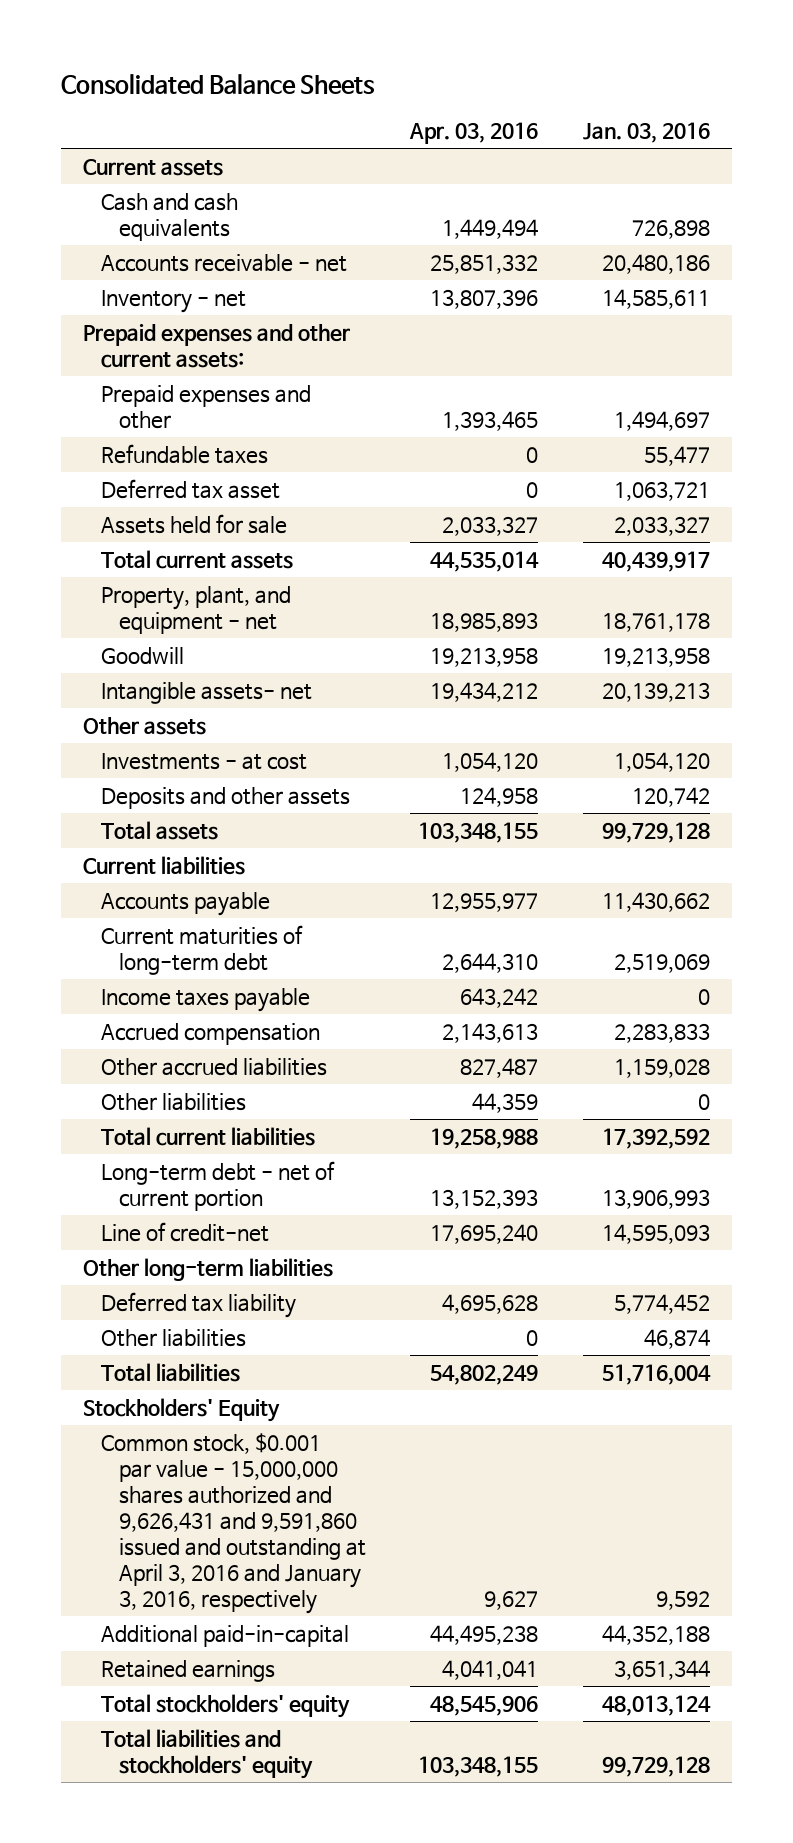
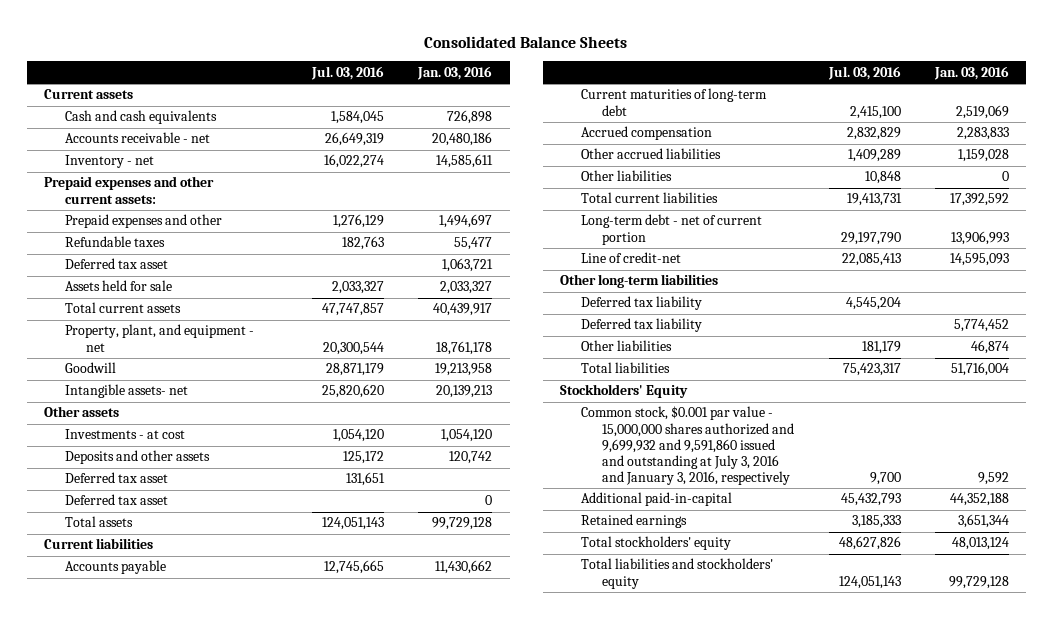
- | Apr. 03, 2016 | Jan. 03, 2016
+ | Jul. 03, 2016 | Jan. 03, 2016
+ Deferred tax asset | 131,651 |
+ Deferred tax asset | | 0
- Income taxes payable | 643,242 | 0
+ Deferred tax liability | 4,545,204 |
- Common stock, $0.001 par value - 15,000,000 shares authorized and 9,626,431 and 9,591,860 issued and outstanding at April 3, 2016 and January 3, 2016, respectively | 9,627 | 9,592
+ Common stock, $0.001 par value - 15,000,000 shares authorized and 9,699,932 and 9,591,860 issued and outstanding at July 3, 2016 and January 3, 2016, respectively | 9,700 | 9,592

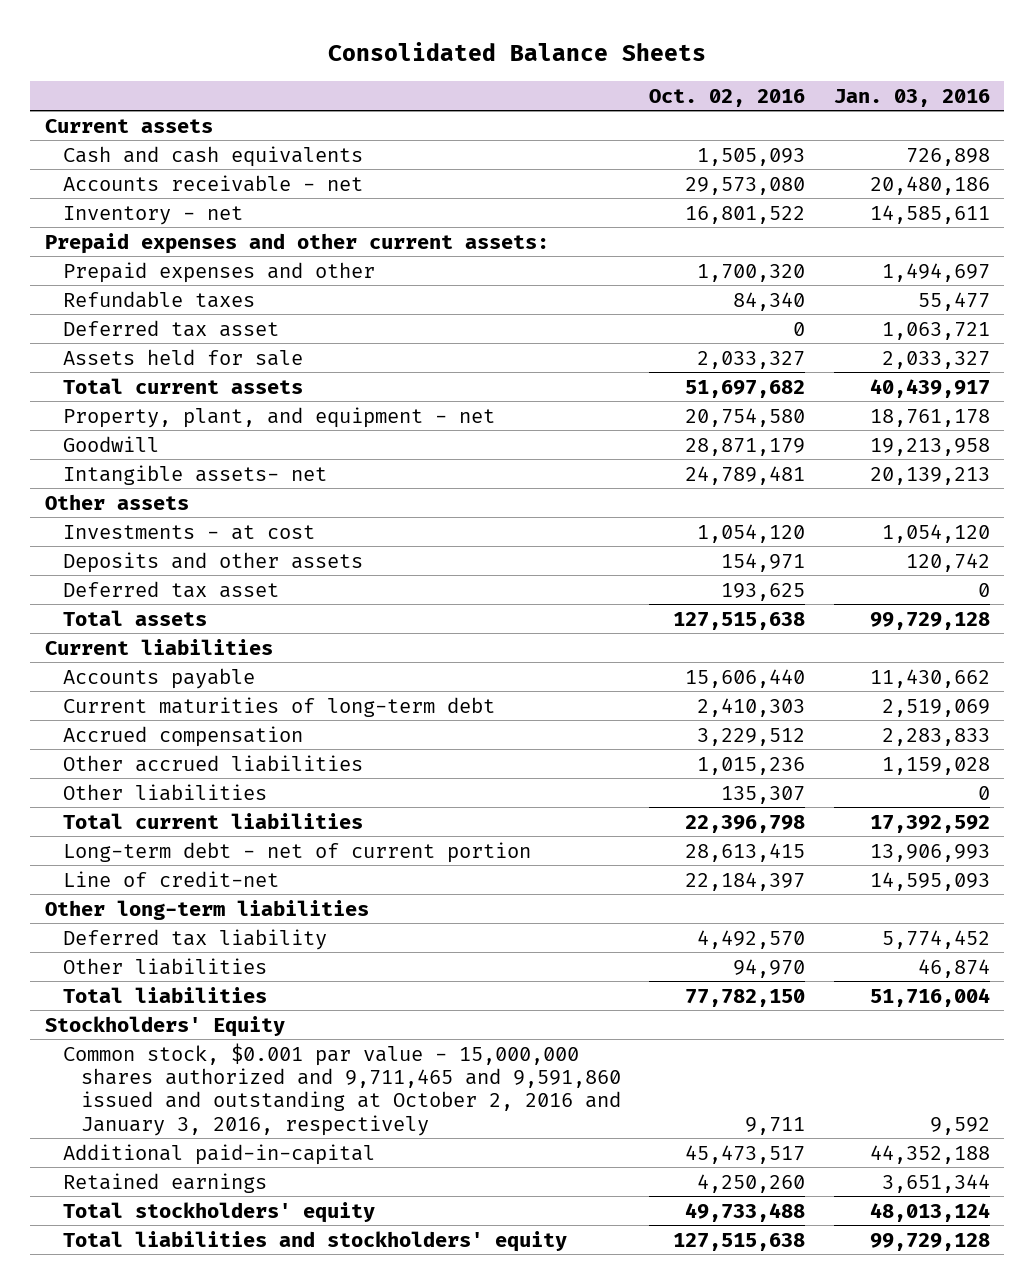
- | Jul. 03, 2016 | Jan. 03, 2016
+ | Oct. 02, 2016 | Jan. 03, 2016
- Deferred tax asset | 131,651 |
- Deferred tax liability | 4,545,204 |
- Common stock, $0.001 par value - 15,000,000 shares authorized and 9,699,932 and 9,591,860 issued and outstanding at July 3, 2016 and January 3, 2016, respectively | 9,700 | 9,592
+ Common stock, $0.001 par value - 15,000,000 shares authorized and 9,711,465 and 9,591,860 issued and outstanding at October 2, 2016 and January 3, 2016, respectively | 9,711 | 9,592

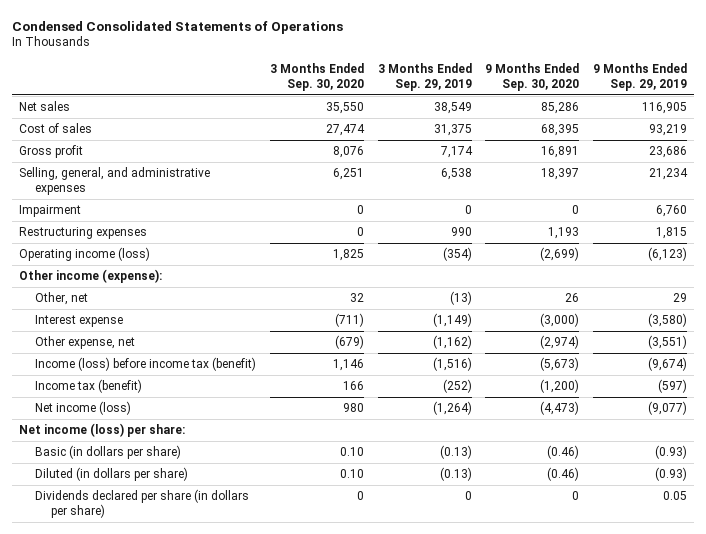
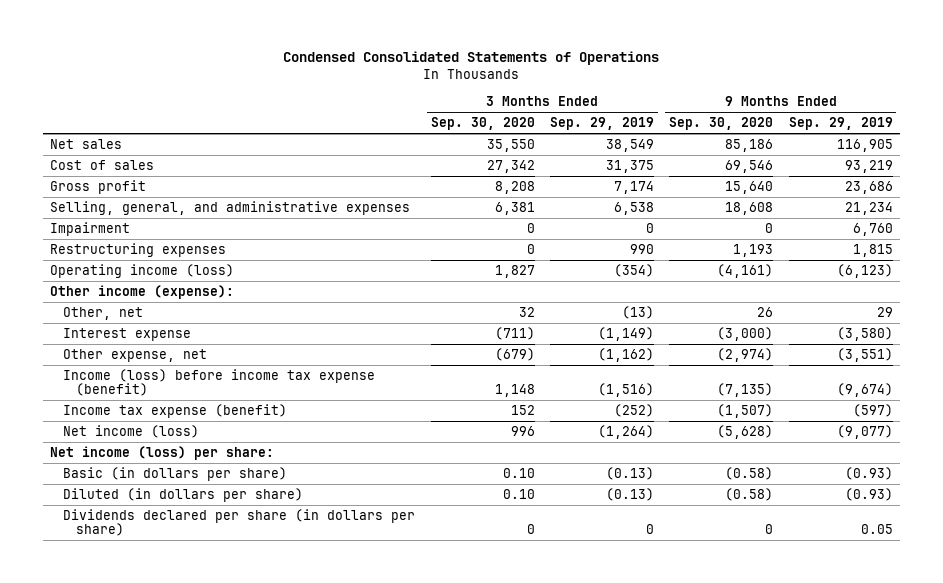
- Net sales | 35,550 | 38,549 | 85,286 | 116,905
- Cost of sales | 27,474 | 31,375 | 68,395 | 93,219
- Gross profit | 8,076 | 7,174 | 16,891 | 23,686
- Selling, general, and administrative expenses | 6,251 | 6,538 | 18,397 | 21,234
+ Net sales | 35,550 | 38,549 | 85,186 | 116,905
+ Cost of sales | 27,342 | 31,375 | 69,546 | 93,219
+ Gross profit | 8,208 | 7,174 | 15,640 | 23,686
+ Selling, general, and administrative expenses | 6,381 | 6,538 | 18,608 | 21,234
- Operating income (loss) | 1,825 | (354) | (2,699) | (6,123)
+ Operating income (loss) | 1,827 | (354) | (4,161) | (6,123)
- Income (loss) before income tax (benefit) | 1,146 | (1,516) | (5,673) | (9,674)
- Income tax (benefit) | 166 | (252) | (1,200) | (597)
- Net income (loss) | 980 | (1,264) | (4,473) | (9,077)
+ Income (loss) before income tax expense (benefit) | 1,148 | (1,516) | (7,135) | (9,674)
+ Income tax expense (benefit) | 152 | (252) | (1,507) | (597)
+ Net income (loss) | 996 | (1,264) | (5,628) | (9,077)
- Basic (in dollars per share) | 0.10 | (0.13) | (0.46) | (0.93)
- Diluted (in dollars per share) | 0.10 | (0.13) | (0.46) | (0.93)
+ Basic (in dollars per share) | 0.10 | (0.13) | (0.58) | (0.93)
+ Diluted (in dollars per share) | 0.10 | (0.13) | (0.58) | (0.93)

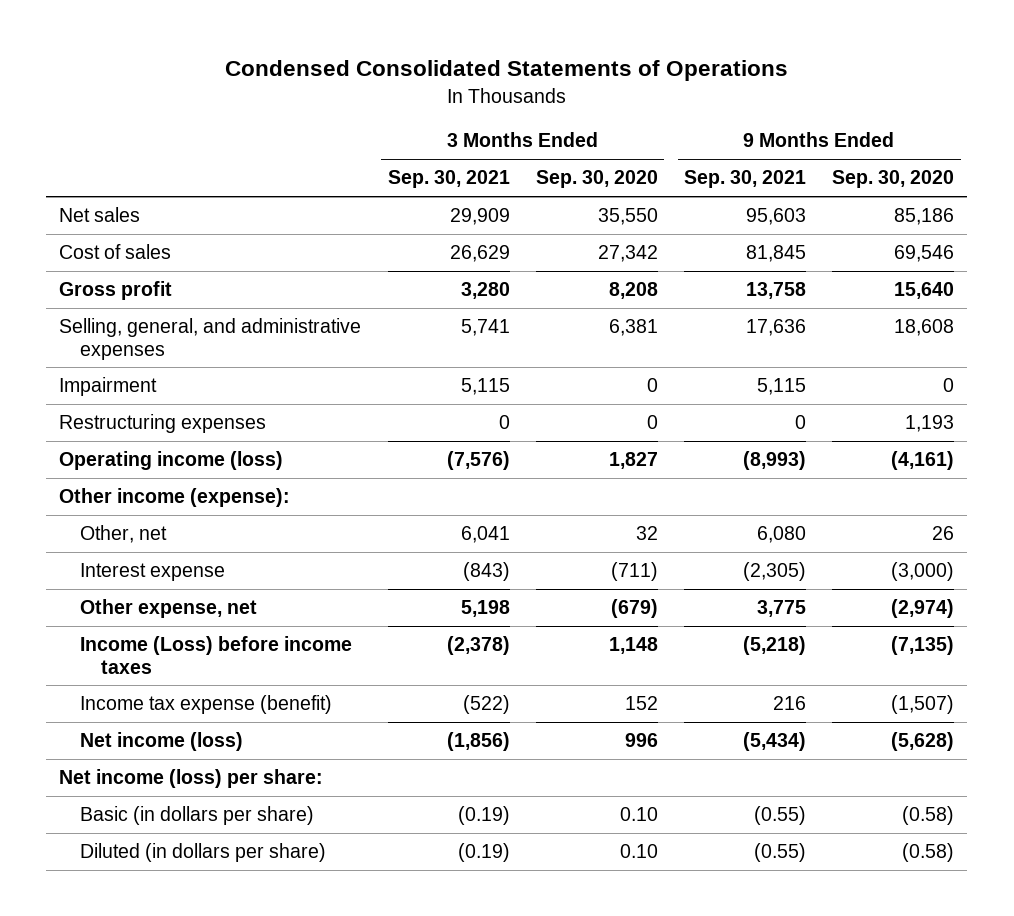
- | 3 Months Ended Sep. 30, 2020 | 3 Months Ended Sep. 29, 2019 | 9 Months Ended Sep. 30, 2020 | 9 Months Ended Sep. 29, 2019
+ | 3 Months Ended Sep. 30, 2021 | 3 Months Ended Sep. 30, 2020 | 9 Months Ended Sep. 30, 2021 | 9 Months Ended Sep. 30, 2020
- Income (loss) before income tax expense (benefit) | 1,148 | (1,516) | (7,135) | (9,674)
+ Income (Loss) before income taxes | (2,378) | 1,148 | (5,218) | (7,135)
- Dividends declared per share (in dollars per share) | 0 | 0 | 0 | 0.05

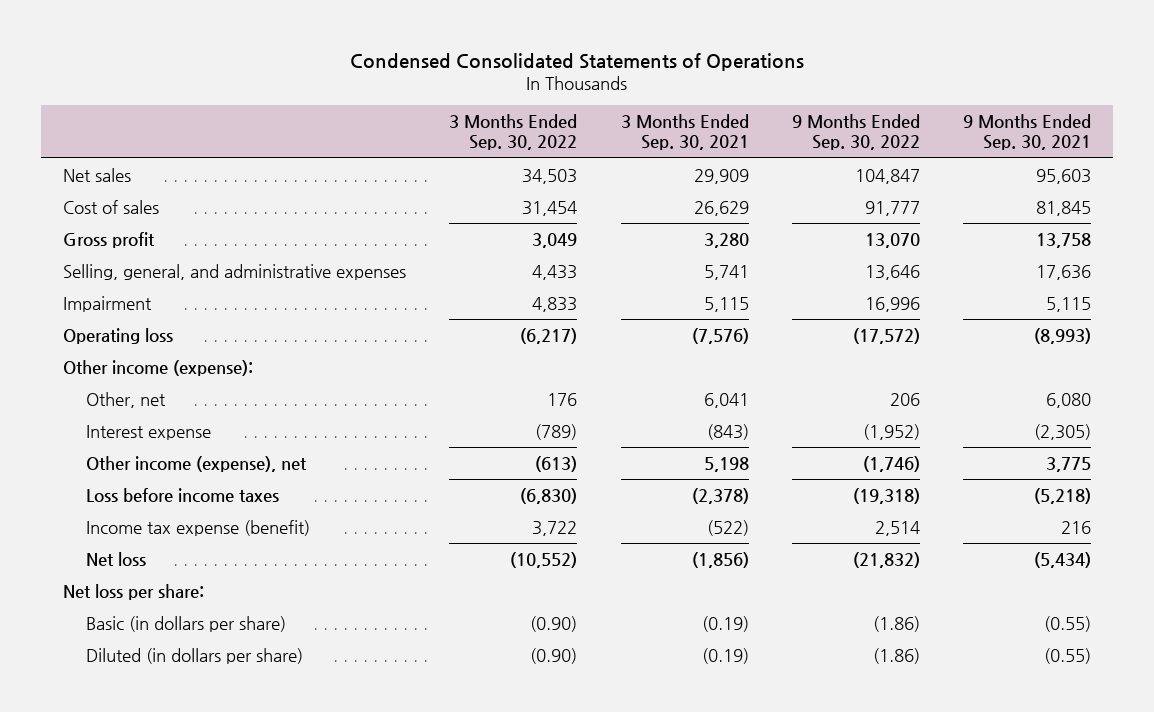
- | 3 Months Ended Sep. 30, 2021 | 3 Months Ended Sep. 30, 2020 | 9 Months Ended Sep. 30, 2021 | 9 Months Ended Sep. 30, 2020
+ | 3 Months Ended Sep. 30, 2022 | 3 Months Ended Sep. 30, 2021 | 9 Months Ended Sep. 30, 2022 | 9 Months Ended Sep. 30, 2021
- Restructuring expenses | 0 | 0 | 0 | 1,193
- Operating income (loss) | (7,576) | 1,827 | (8,993) | (4,161)
+ Operating loss | (6,217) | (7,576) | (17,572) | (8,993)
- Other expense, net | 5,198 | (679) | 3,775 | (2,974)
- Income (Loss) before income taxes | (2,378) | 1,148 | (5,218) | (7,135)
+ Other income (expense), net | (613) | 5,198 | (1,746) | 3,775
+ Loss before income taxes | (6,830) | (2,378) | (19,318) | (5,218)
- Net income (loss) | (1,856) | 996 | (5,434) | (5,628)
- Net income (loss) per share:
+ Net loss | (10,552) | (1,856) | (21,832) | (5,434)
+ Net loss per share:

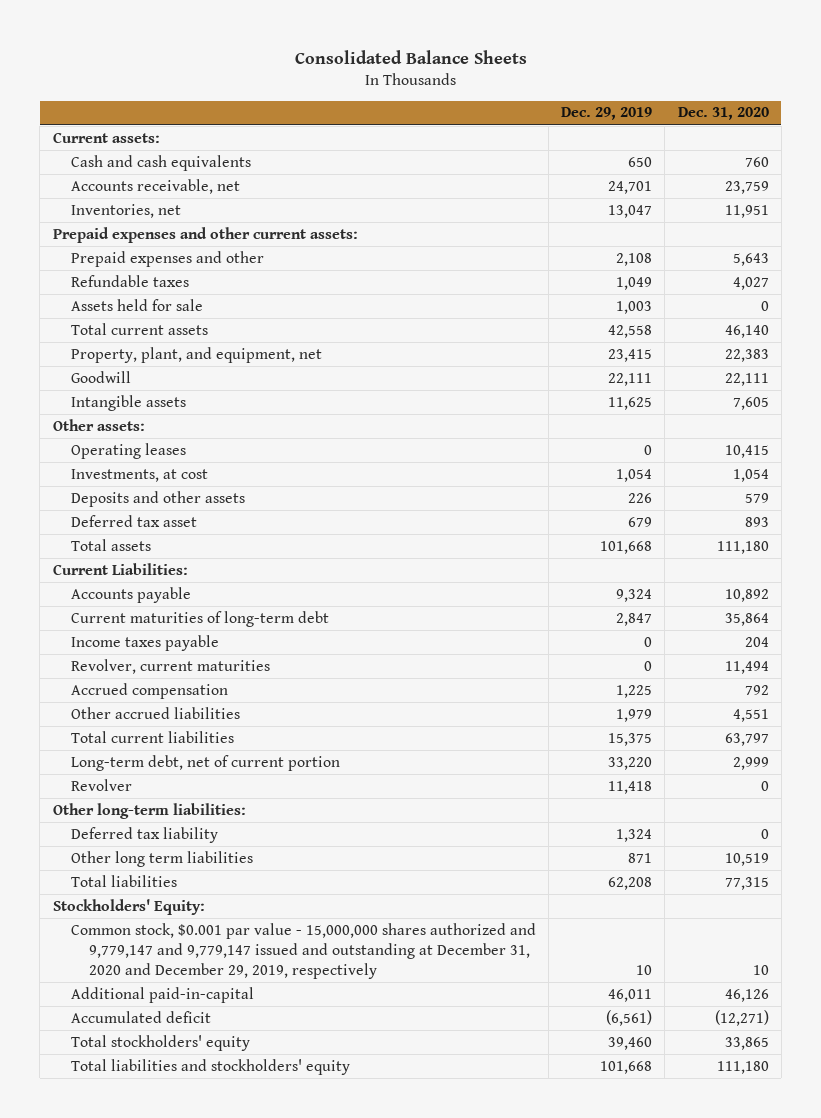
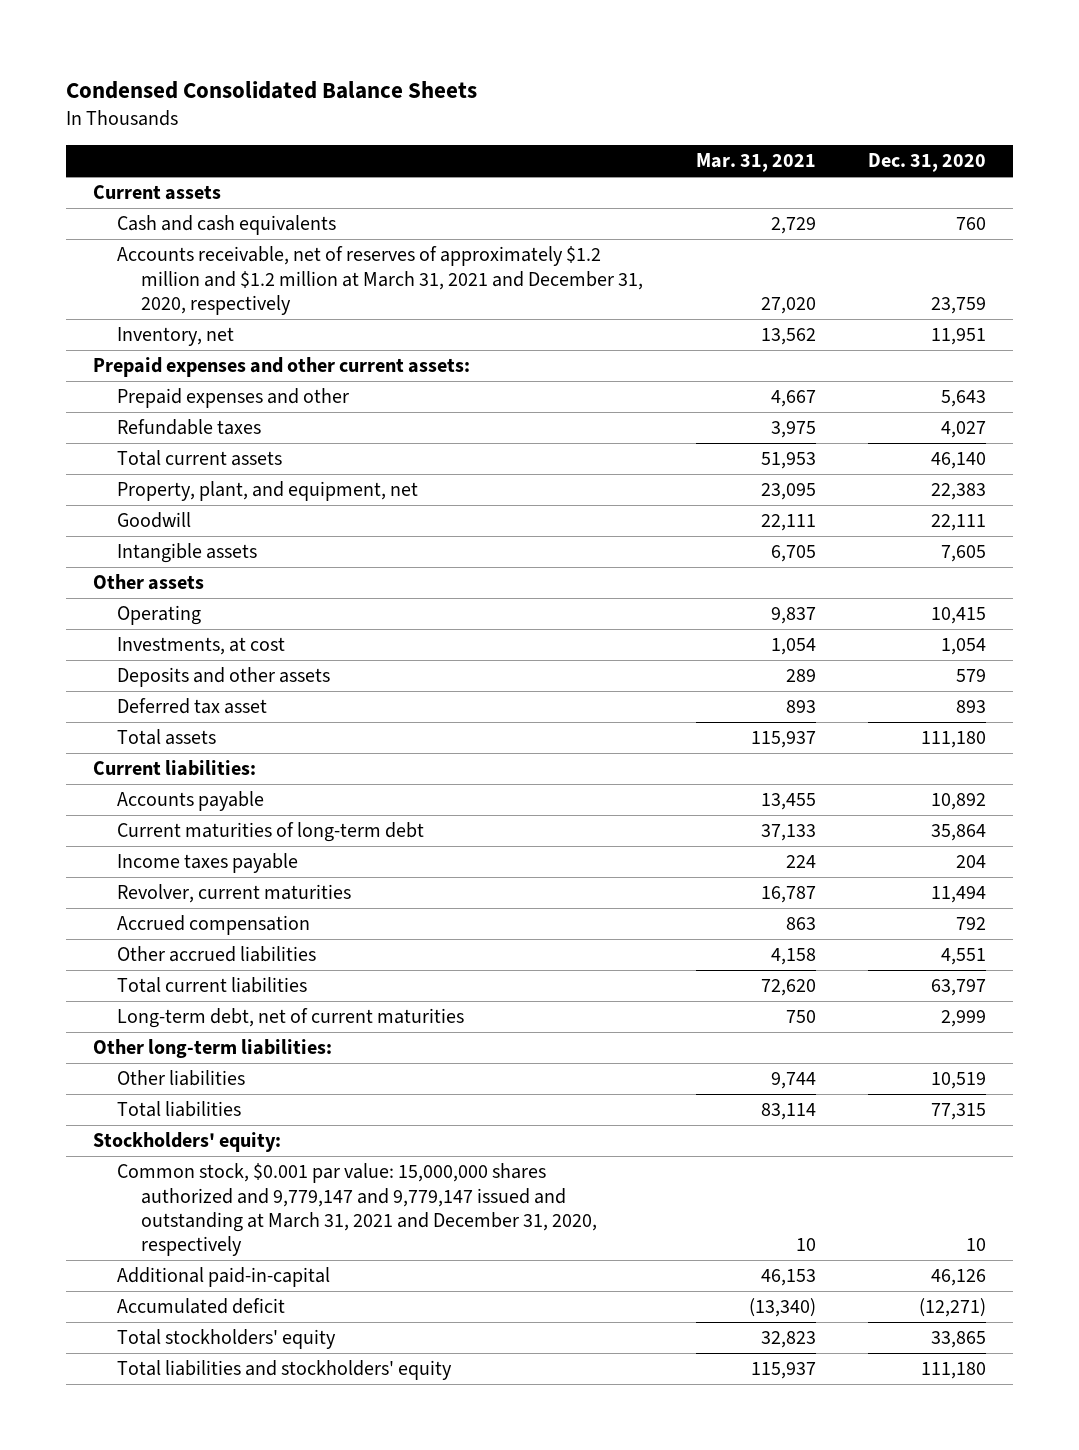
- Consolidated Balance Sheets
+ Condensed Consolidated Balance Sheets
- | Dec. 29, 2019 | Dec. 31, 2020
+ | Mar. 31, 2021 | Dec. 31, 2020
- Current assets:
+ Current assets
- Accounts receivable, net | 24,701 | 23,759
- Inventories, net | 13,047 | 11,951
+ Accounts receivable, net of reserves of approximately $1.2 million and $1.2 million at March 31, 2021 and December 31, 2020, respectively | 27,020 | 23,759
+ Inventory, net | 13,562 | 11,951
- Assets held for sale | 1,003 | 0
- Other assets:
- Operating leases | 0 | 10,415
+ Other assets
+ Operating | 9,837 | 10,415
- Current Liabilities:
+ Current liabilities:
- Long-term debt, net of current portion | 33,220 | 2,999
- Revolver | 11,418 | 0
+ Long-term debt, net of current maturities | 750 | 2,999
- Deferred tax liability | 1,324 | 0
- Other long term liabilities | 871 | 10,519
+ Other liabilities | 9,744 | 10,519
- Stockholders' Equity:
- Common stock, $0.001 par value - 15,000,000 shares authorized and 9,779,147 and 9,779,147 issued and outstanding at December 31, 2020 and December 29, 2019, respectively | 10 | 10
+ Stockholders' equity:
+ Common stock, $0.001 par value: 15,000,000 shares authorized and 9,779,147 and 9,779,147 issued and outstanding at March 31, 2021 and December 31, 2020, respectively | 10 | 10

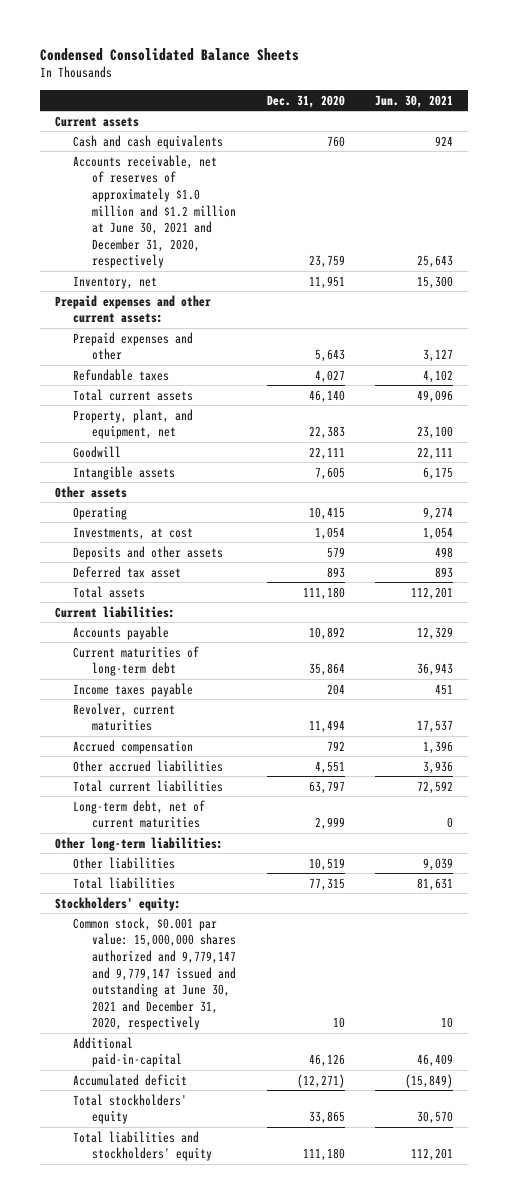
- | Mar. 31, 2021 | Dec. 31, 2020
+ | Dec. 31, 2020 | Jun. 30, 2021
- Accounts receivable, net of reserves of approximately $1.2 million and $1.2 million at March 31, 2021 and December 31, 2020, respectively | 27,020 | 23,759
+ Accounts receivable, net of reserves of approximately $1.0 million and $1.2 million at June 30, 2021 and December 31, 2020, respectively | 23,759 | 25,643
- Common stock, $0.001 par value: 15,000,000 shares authorized and 9,779,147 and 9,779,147 issued and outstanding at March 31, 2021 and December 31, 2020, respectively | 10 | 10
+ Common stock, $0.001 par value: 15,000,000 shares authorized and 9,779,147 and 9,779,147 issued and outstanding at June 30, 2021 and December 31, 2020, respectively | 10 | 10

